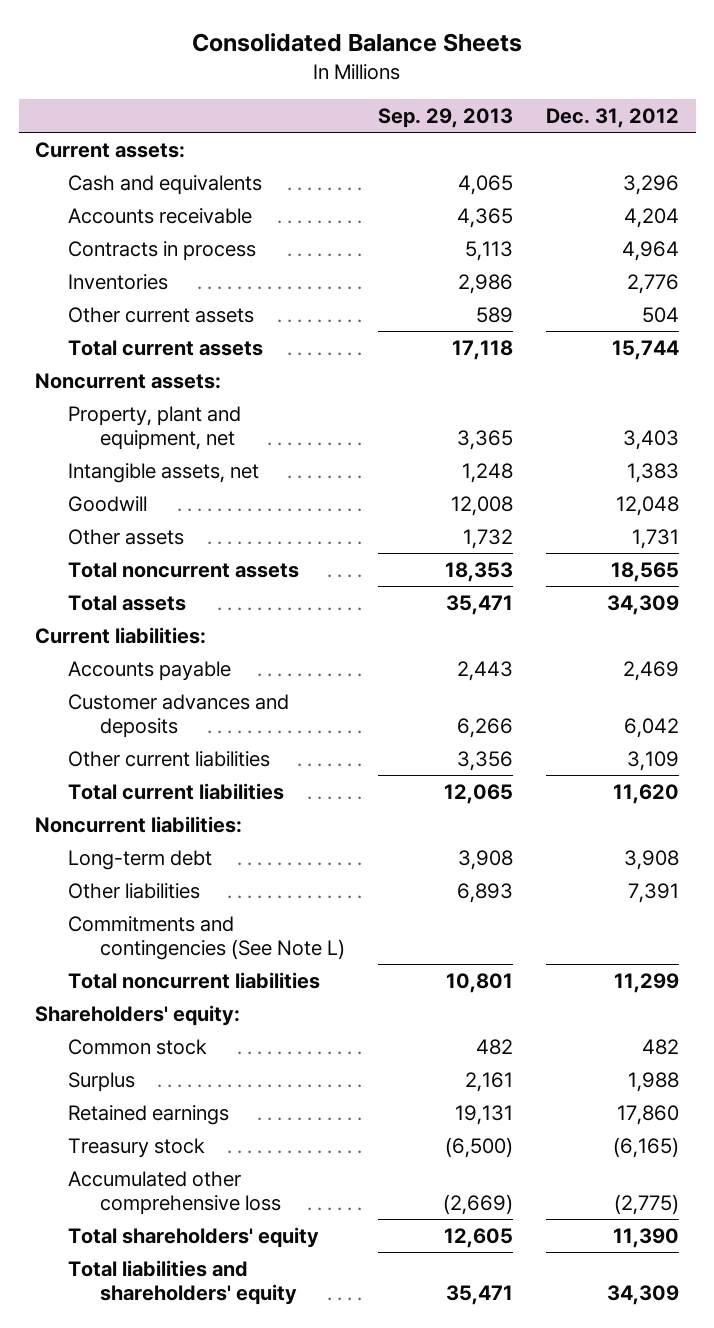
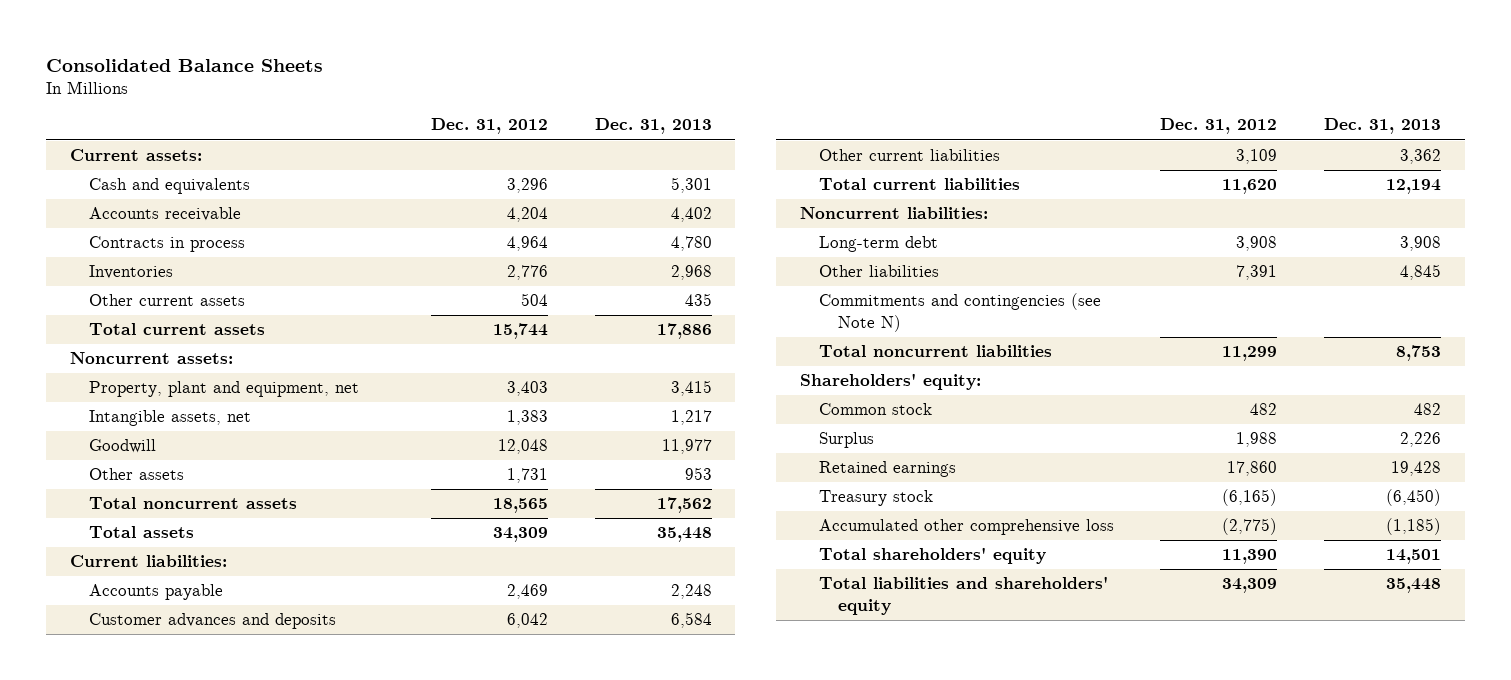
- | Sep. 29, 2013 | Dec. 31, 2012
+ | Dec. 31, 2012 | Dec. 31, 2013
- Commitments and contingencies (See Note L)
+ Commitments and contingencies (see Note N)

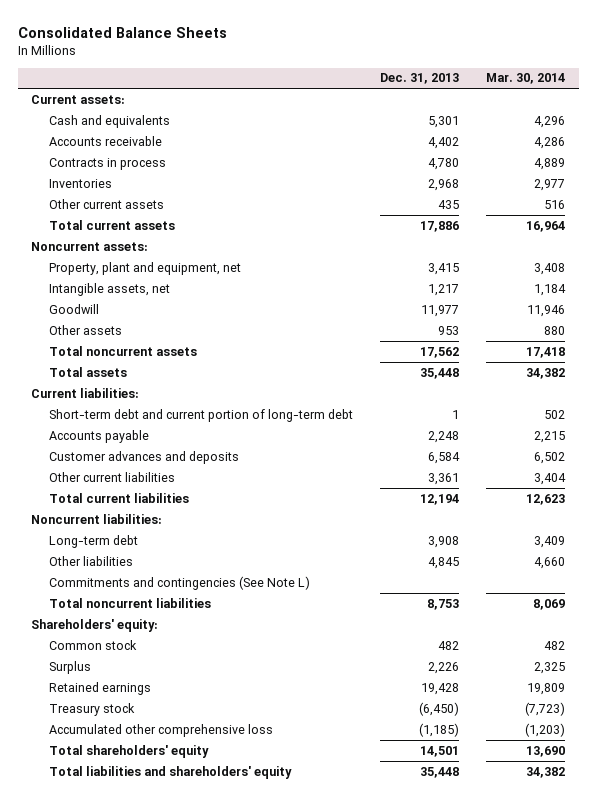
- | Dec. 31, 2012 | Dec. 31, 2013
+ | Dec. 31, 2013 | Mar. 30, 2014
+ Short-term debt and current portion of long-term debt | 1 | 502
- Other current liabilities | 3,109 | 3,362
+ Other current liabilities | 3,361 | 3,404
- Commitments and contingencies (see Note N)
+ Commitments and contingencies (See Note L)

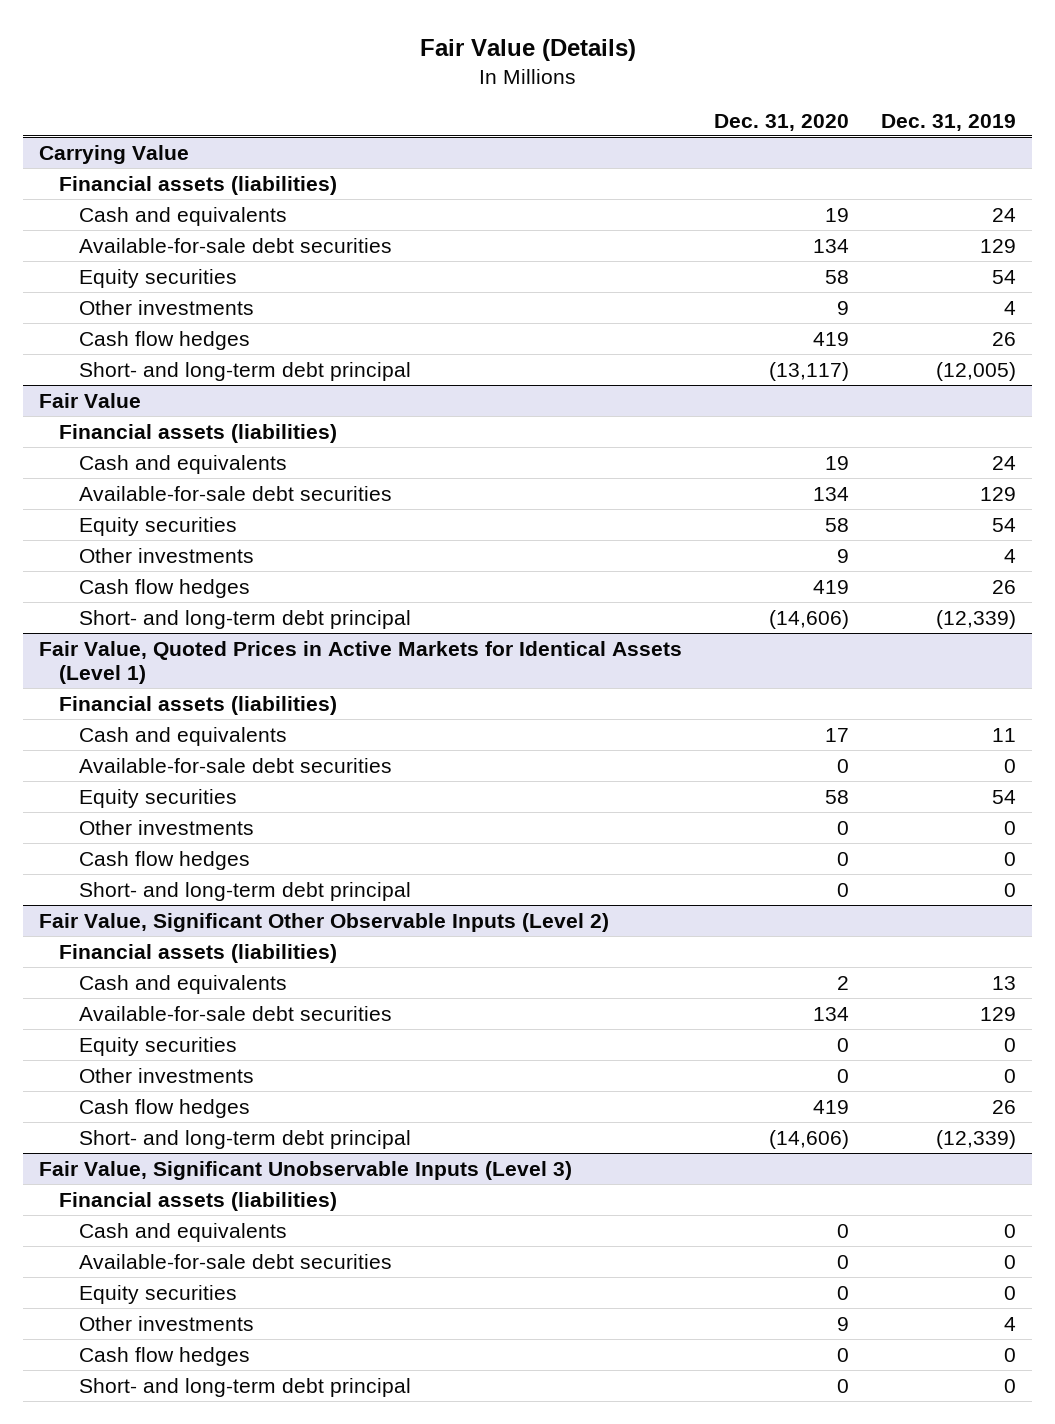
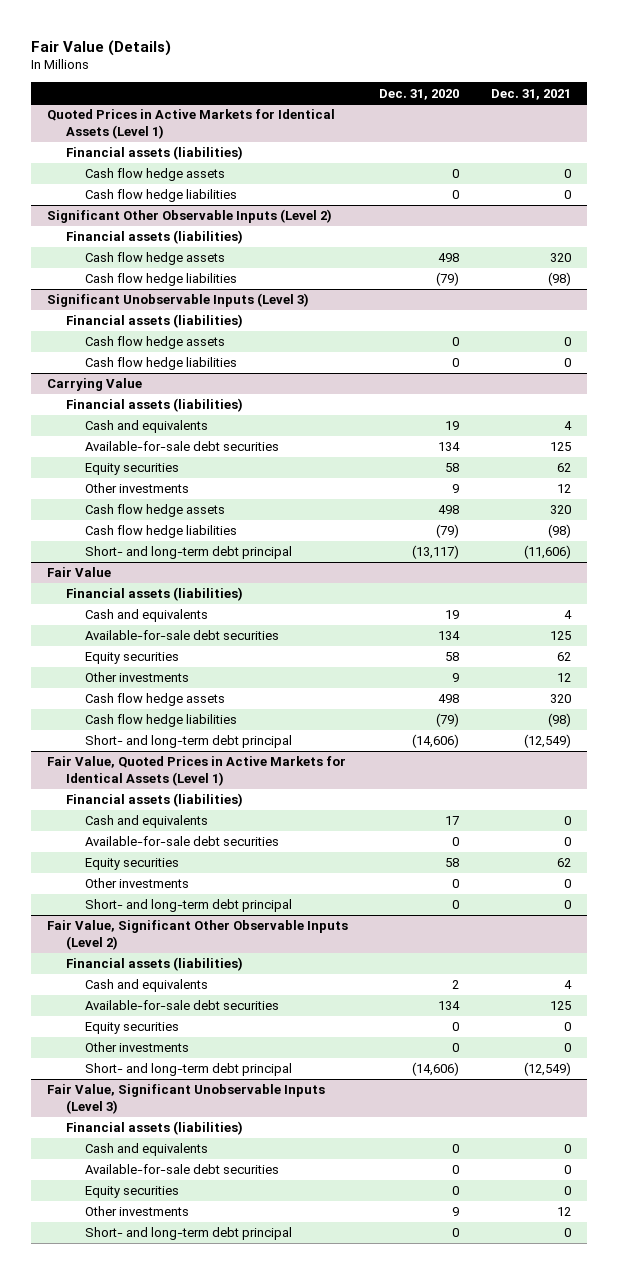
- | Dec. 31, 2020 | Dec. 31, 2019
+ | Dec. 31, 2020 | Dec. 31, 2021
+ Quoted Prices in Active Markets for Identical Assets (Level 1)
+ Financial assets (liabilities)
+ Cash flow hedge assets | 0 | 0
+ Cash flow hedge liabilities | 0 | 0
+ Significant Other Observable Inputs (Level 2)
+ Financial assets (liabilities)
+ Cash flow hedge assets | 498 | 320
+ Cash flow hedge liabilities | (79) | (98)
+ Significant Unobservable Inputs (Level 3)
+ Financial assets (liabilities)
+ Cash flow hedge assets | 0 | 0
+ Cash flow hedge liabilities | 0 | 0
@ Carrying Value
- Cash flow hedges | 419 | 26
+ Cash flow hedge assets | 498 | 320
+ Cash flow hedge liabilities | (79) | (98)
@ Fair Value
- Cash flow hedges | 419 | 26
+ Cash flow hedge assets | 498 | 320
+ Cash flow hedge liabilities | (79) | (98)
@ Fair Value, Quoted Prices in Active Markets for Identical Assets (Level 1)
- Cash flow hedges | 0 | 0
@ Fair Value, Significant Other Observable Inputs (Level 2)
- Cash flow hedges | 419 | 26
@ Fair Value, Significant Unobservable Inputs (Level 3)
- Cash flow hedges | 0 | 0

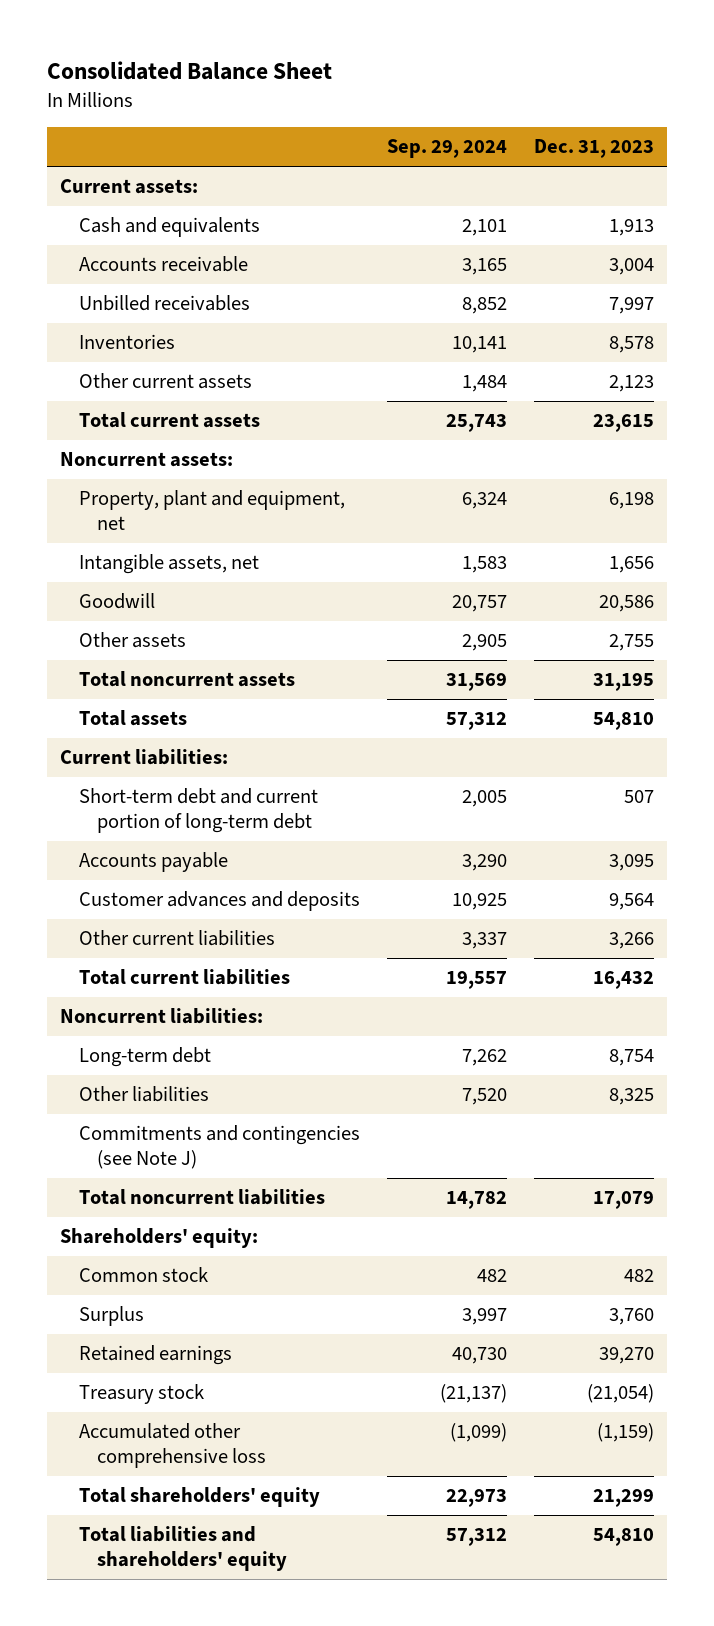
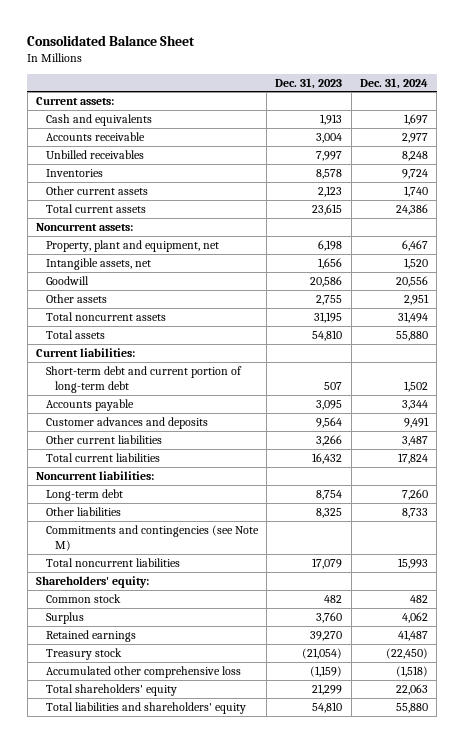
- | Sep. 29, 2024 | Dec. 31, 2023
+ | Dec. 31, 2023 | Dec. 31, 2024
- Commitments and contingencies (see Note J)
+ Commitments and contingencies (see Note M)

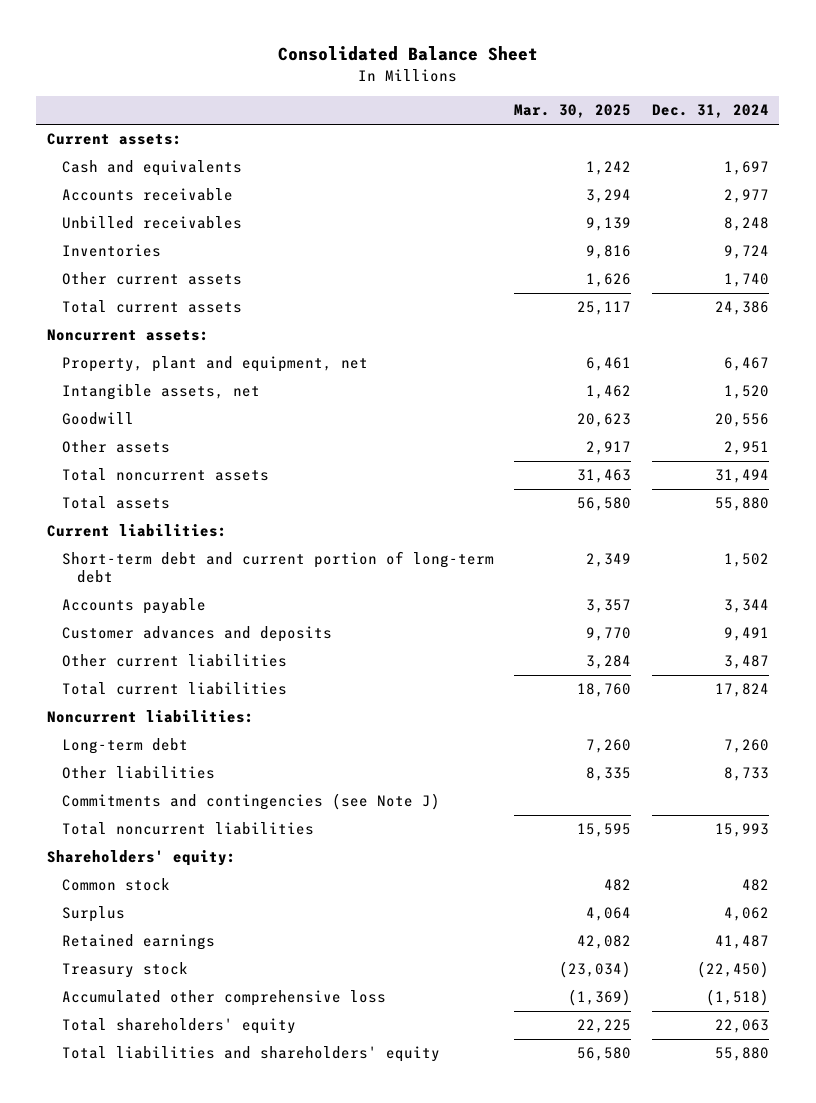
- | Dec. 31, 2023 | Dec. 31, 2024
+ | Mar. 30, 2025 | Dec. 31, 2024
- Commitments and contingencies (see Note M)
+ Commitments and contingencies (see Note J)

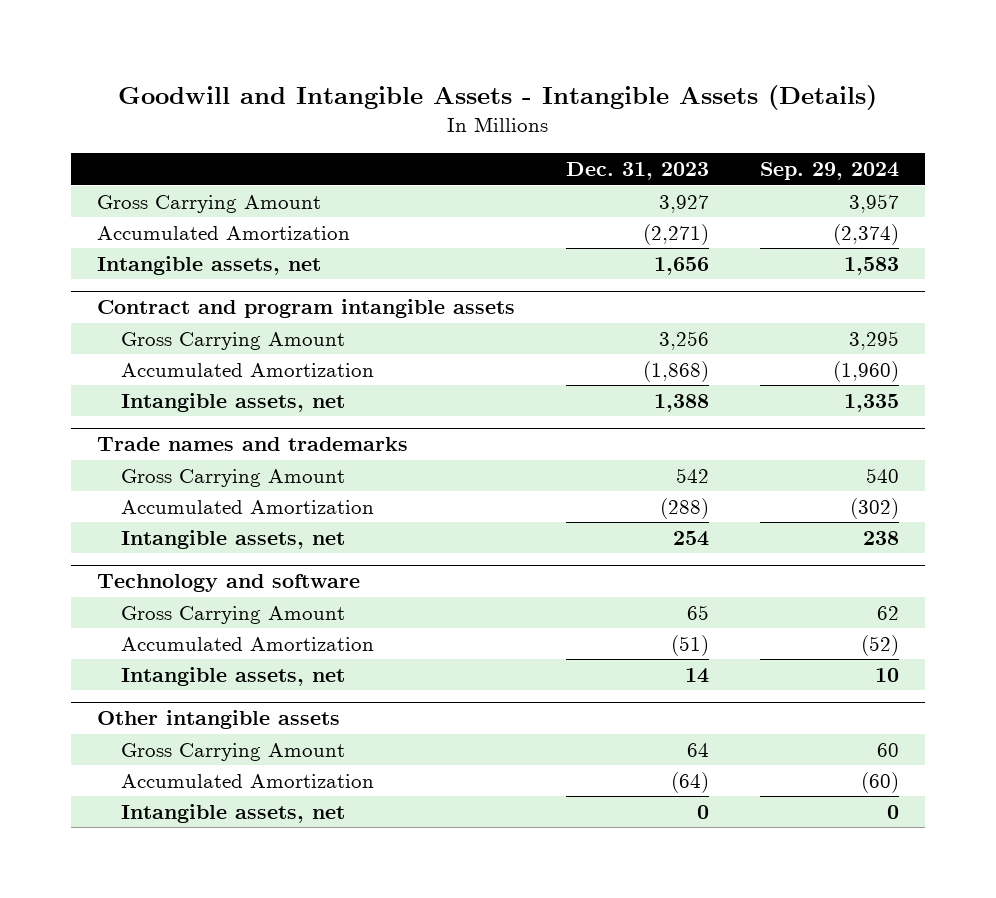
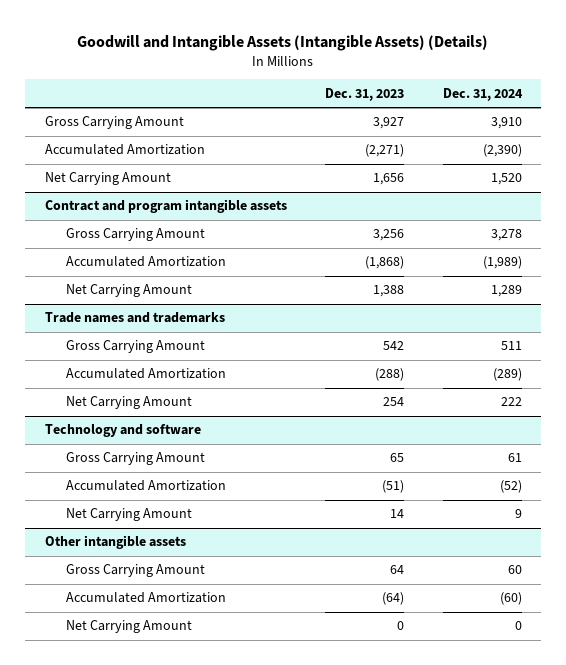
- Goodwill and Intangible Assets - Intangible Assets (Details)
+ Goodwill and Intangible Assets (Intangible Assets) (Details)
- | Dec. 31, 2023 | Sep. 29, 2024
+ | Dec. 31, 2023 | Dec. 31, 2024
- Intangible assets, net | 1,656 | 1,583
+ Net Carrying Amount | 1,656 | 1,520
@ Contract and program intangible assets
- Intangible assets, net | 1,388 | 1,335
+ Net Carrying Amount | 1,388 | 1,289
@ Trade names and trademarks
- Intangible assets, net | 254 | 238
+ Net Carrying Amount | 254 | 222
@ Technology and software
- Intangible assets, net | 14 | 10
+ Net Carrying Amount | 14 | 9
@ Other intangible assets
- Intangible assets, net | 0 | 0
+ Net Carrying Amount | 0 | 0

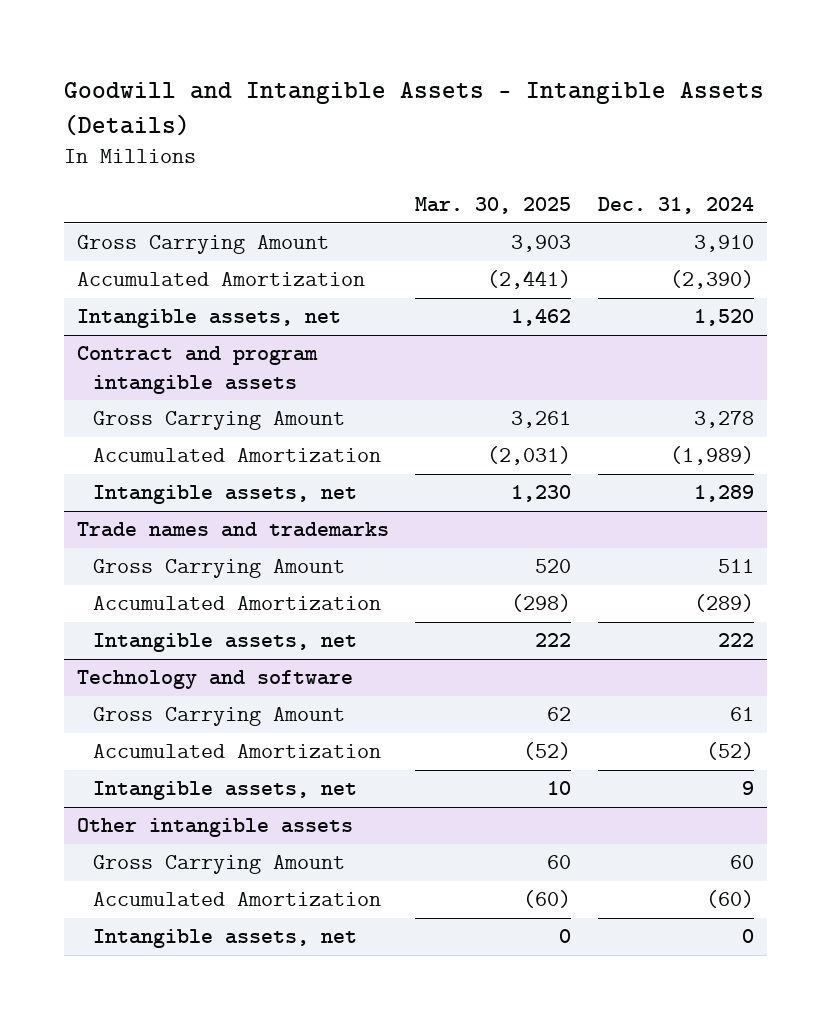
- Goodwill and Intangible Assets (Intangible Assets) (Details)
+ Goodwill and Intangible Assets - Intangible Assets (Details)
- | Dec. 31, 2023 | Dec. 31, 2024
+ | Mar. 30, 2025 | Dec. 31, 2024
- Net Carrying Amount | 1,656 | 1,520
+ Intangible assets, net | 1,462 | 1,520
@ Contract and program intangible assets
- Net Carrying Amount | 1,388 | 1,289
+ Intangible assets, net | 1,230 | 1,289
@ Trade names and trademarks
- Net Carrying Amount | 254 | 222
+ Intangible assets, net | 222 | 222
@ Technology and software
- Net Carrying Amount | 14 | 9
+ Intangible assets, net | 10 | 9
@ Other intangible assets
- Net Carrying Amount | 0 | 0
+ Intangible assets, net | 0 | 0

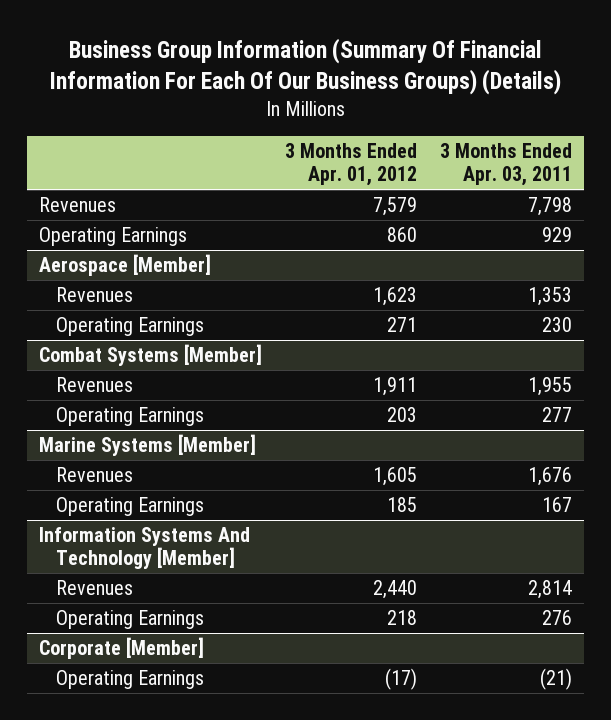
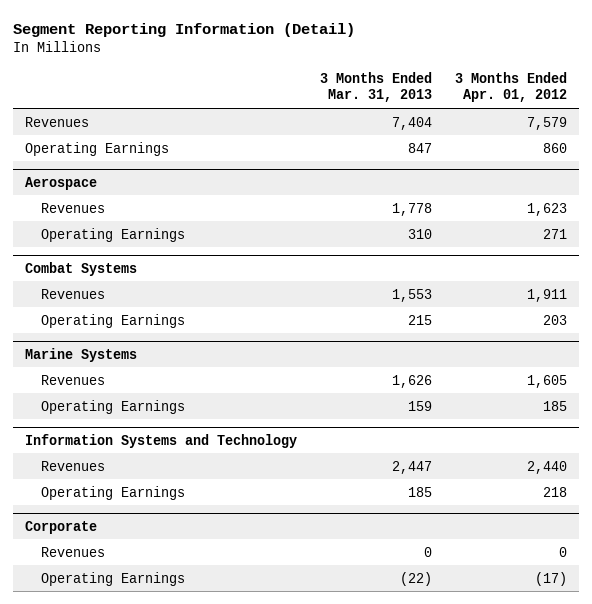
- Business Group Information (Summary Of Financial Information For Each Of Our Business Groups) (Details)
+ Segment Reporting Information (Detail)
- | 3 Months Ended Apr. 01, 2012 | 3 Months Ended Apr. 03, 2011
+ | 3 Months Ended Mar. 31, 2013 | 3 Months Ended Apr. 01, 2012
- Aerospace [Member]
+ Aerospace
- Combat Systems [Member]
+ Combat Systems
- Marine Systems [Member]
+ Marine Systems
- Information Systems And Technology [Member]
+ Information Systems and Technology
- Corporate [Member]
+ Corporate
+ Revenues | 0 | 0

